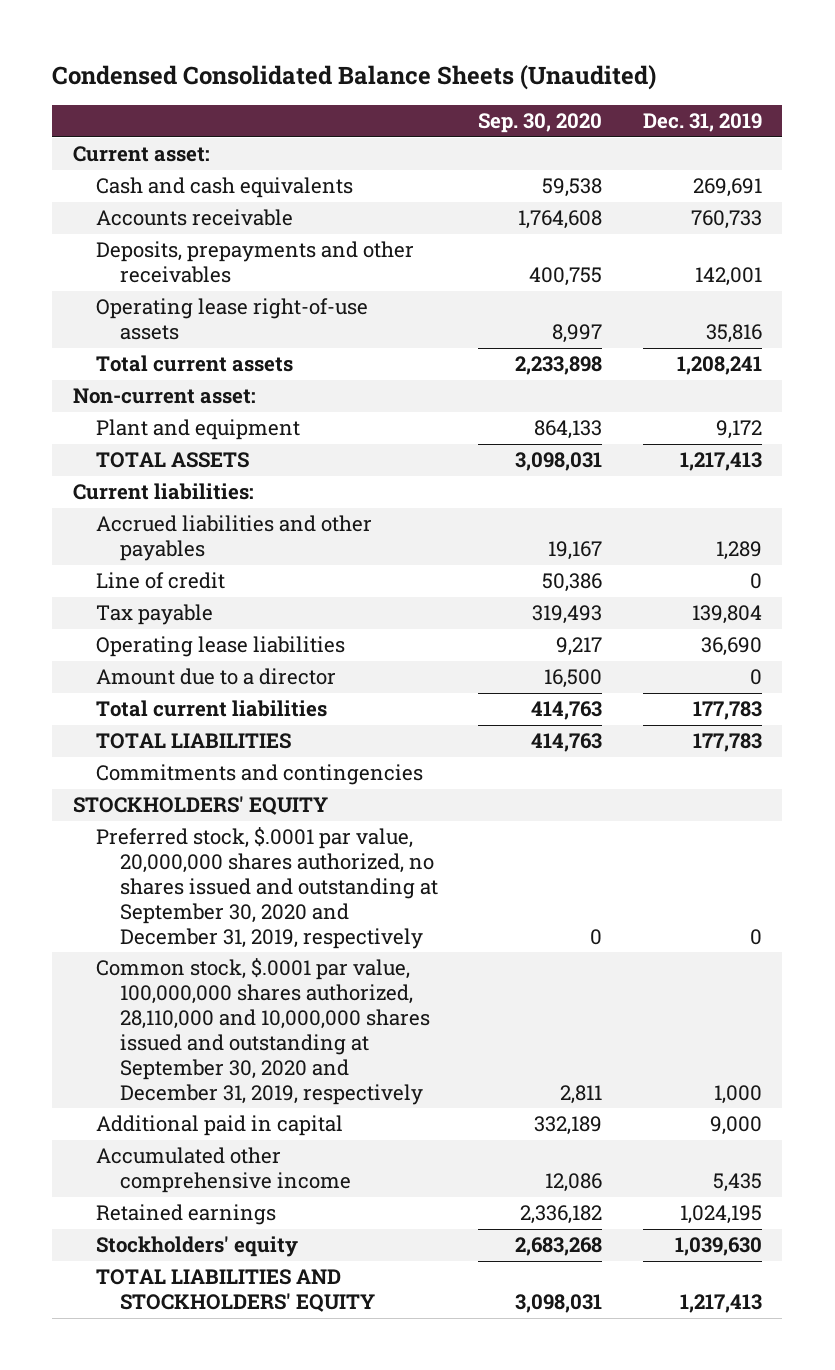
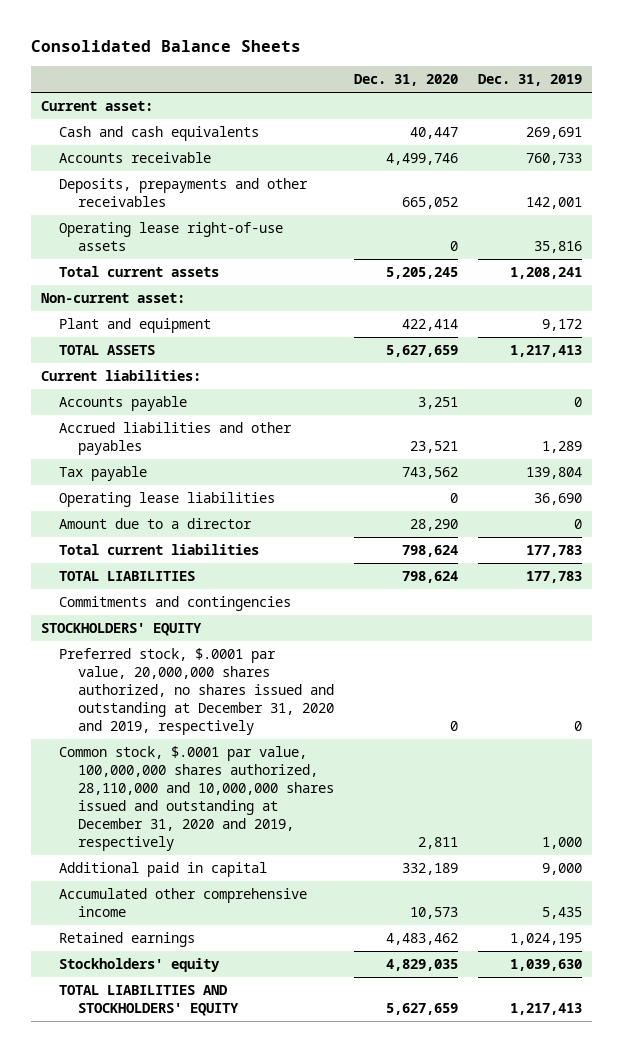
- Condensed Consolidated Balance Sheets (Unaudited)
+ Consolidated Balance Sheets
- | Sep. 30, 2020 | Dec. 31, 2019
+ | Dec. 31, 2020 | Dec. 31, 2019
+ Accounts payable | 3,251 | 0
- Line of credit | 50,386 | 0
- Preferred stock, $.0001 par value, 20,000,000 shares authorized, no shares issued and outstanding at September 30, 2020 and December 31, 2019, respectively | 0 | 0
- Common stock, $.0001 par value, 100,000,000 shares authorized, 28,110,000 and 10,000,000 shares issued and outstanding at September 30, 2020 and December 31, 2019, respectively | 2,811 | 1,000
+ Preferred stock, $.0001 par value, 20,000,000 shares authorized, no shares issued and outstanding at December 31, 2020 and 2019, respectively | 0 | 0
+ Common stock, $.0001 par value, 100,000,000 shares authorized, 28,110,000 and 10,000,000 shares issued and outstanding at December 31, 2020 and 2019, respectively | 2,811 | 1,000

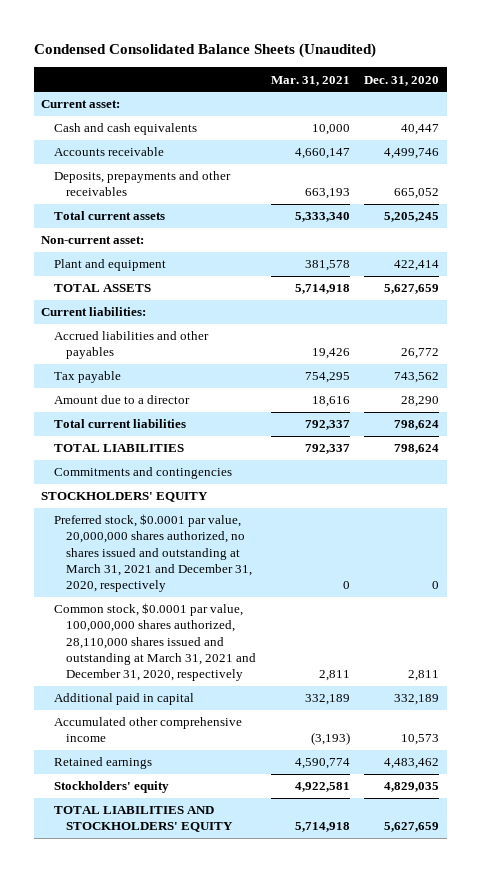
- Consolidated Balance Sheets
+ Condensed Consolidated Balance Sheets (Unaudited)
- | Dec. 31, 2020 | Dec. 31, 2019
+ | Mar. 31, 2021 | Dec. 31, 2020
- Operating lease right-of-use assets | 0 | 35,816
- Accounts payable | 3,251 | 0
- Accrued liabilities and other payables | 23,521 | 1,289
+ Accrued liabilities and other payables | 19,426 | 26,772
- Operating lease liabilities | 0 | 36,690
- Preferred stock, $.0001 par value, 20,000,000 shares authorized, no shares issued and outstanding at December 31, 2020 and 2019, respectively | 0 | 0
- Common stock, $.0001 par value, 100,000,000 shares authorized, 28,110,000 and 10,000,000 shares issued and outstanding at December 31, 2020 and 2019, respectively | 2,811 | 1,000
+ Preferred stock, $0.0001 par value, 20,000,000 shares authorized, no shares issued and outstanding at March 31, 2021 and December 31, 2020, respectively | 0 | 0
+ Common stock, $0.0001 par value, 100,000,000 shares authorized, 28,110,000 shares issued and outstanding at March 31, 2021 and December 31, 2020, respectively | 2,811 | 2,811

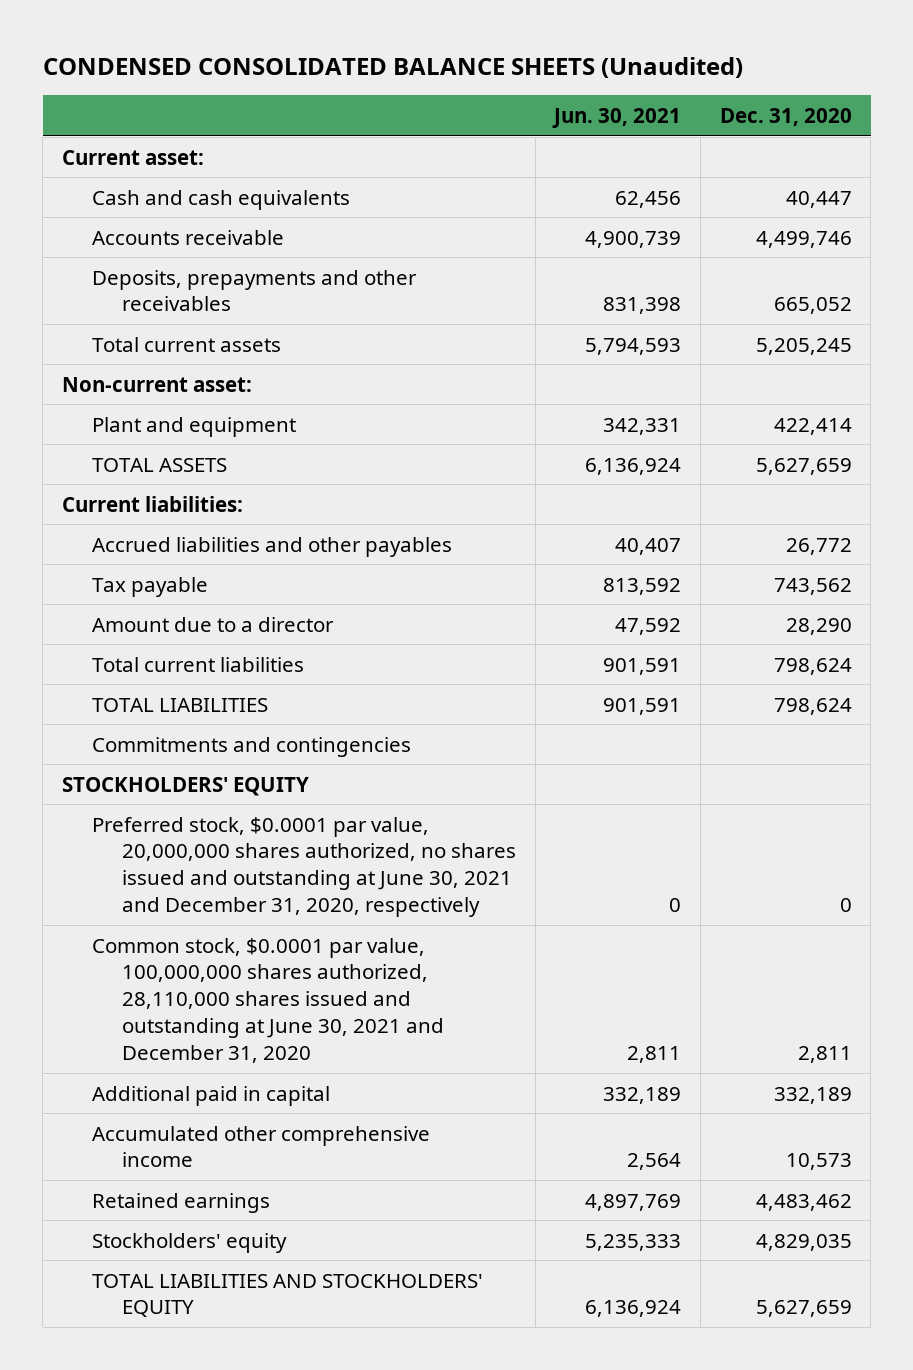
- Condensed Consolidated Balance Sheets (Unaudited)
+ CONDENSED CONSOLIDATED BALANCE SHEETS (Unaudited)
- | Mar. 31, 2021 | Dec. 31, 2020
+ | Jun. 30, 2021 | Dec. 31, 2020
- Preferred stock, $0.0001 par value, 20,000,000 shares authorized, no shares issued and outstanding at March 31, 2021 and December 31, 2020, respectively | 0 | 0
- Common stock, $0.0001 par value, 100,000,000 shares authorized, 28,110,000 shares issued and outstanding at March 31, 2021 and December 31, 2020, respectively | 2,811 | 2,811
+ Preferred stock, $0.0001 par value, 20,000,000 shares authorized, no shares issued and outstanding at June 30, 2021 and December 31, 2020, respectively | 0 | 0
+ Common stock, $0.0001 par value, 100,000,000 shares authorized, 28,110,000 shares issued and outstanding at June 30, 2021 and December 31, 2020 | 2,811 | 2,811

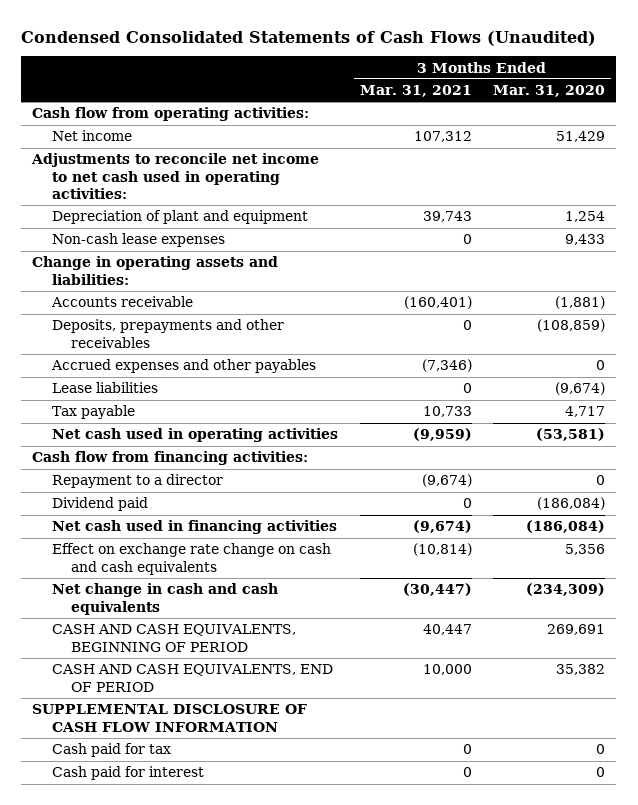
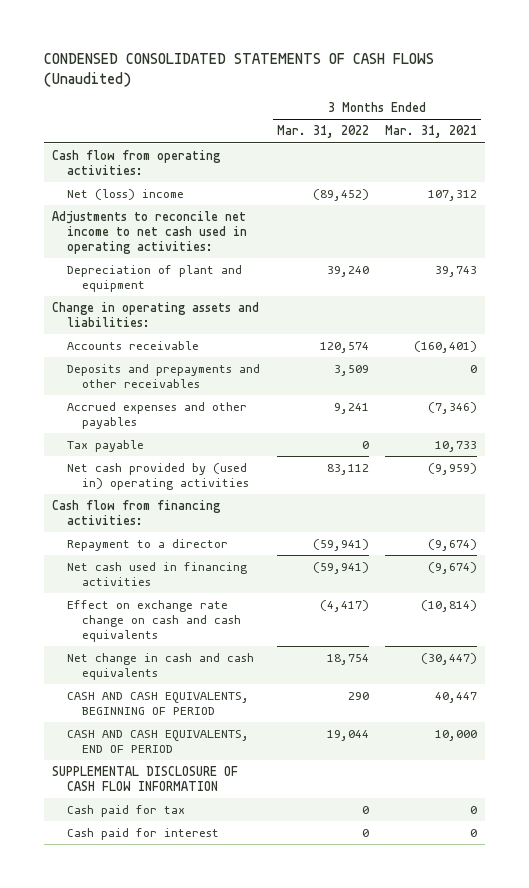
- Condensed Consolidated Statements of Cash Flows (Unaudited)
+ CONDENSED CONSOLIDATED STATEMENTS OF CASH FLOWS (Unaudited)
- | 3 Months Ended Mar. 31, 2021 | 3 Months Ended Mar. 31, 2020
+ | 3 Months Ended Mar. 31, 2022 | 3 Months Ended Mar. 31, 2021
- Net income | 107,312 | 51,429
+ Net (loss) income | (89,452) | 107,312
- Non-cash lease expenses | 0 | 9,433
- Deposits, prepayments and other receivables | 0 | (108,859)
+ Deposits and prepayments and other receivables | 3,509 | 0
- Lease liabilities | 0 | (9,674)
- Net cash used in operating activities | (9,959) | (53,581)
+ Net cash provided by (used in) operating activities | 83,112 | (9,959)
- Dividend paid | 0 | (186,084)

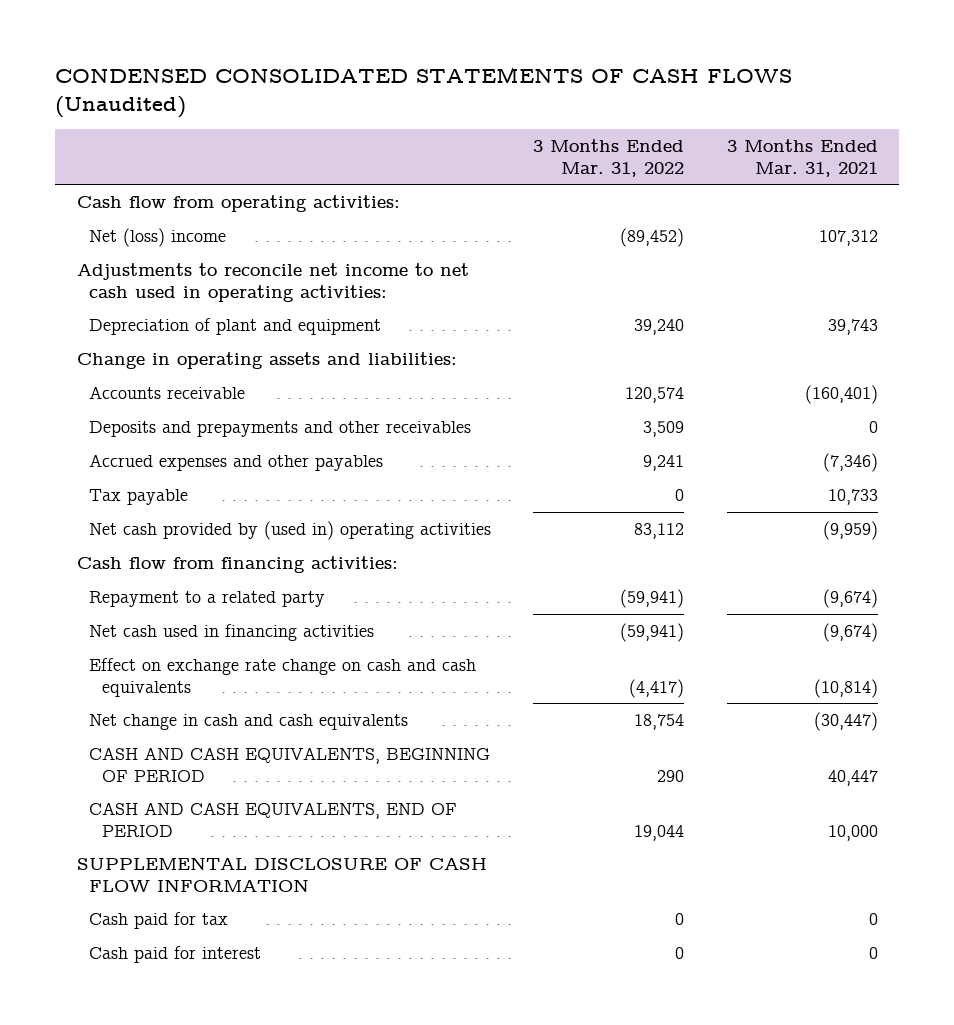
- Repayment to a director | (59,941) | (9,674)
+ Repayment to a related party | (59,941) | (9,674)

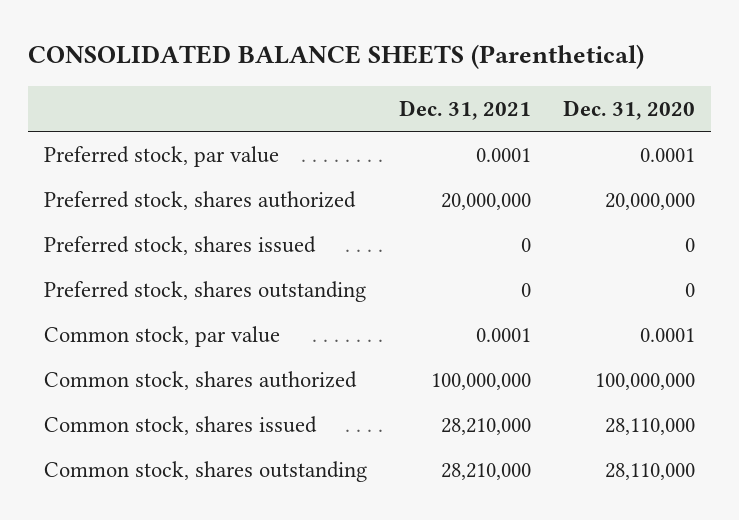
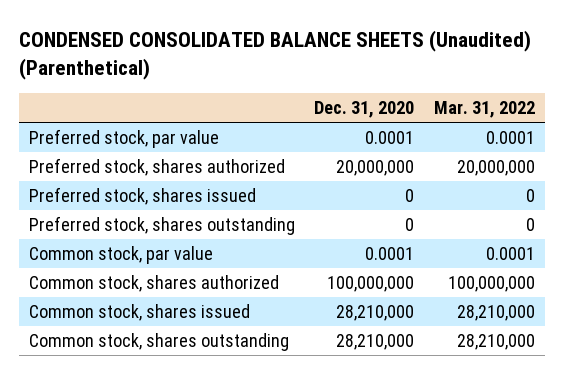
- CONSOLIDATED BALANCE SHEETS (Parenthetical)
+ CONDENSED CONSOLIDATED BALANCE SHEETS (Unaudited) (Parenthetical)
- | Dec. 31, 2021 | Dec. 31, 2020
+ | Dec. 31, 2020 | Mar. 31, 2022
- Common stock, shares issued | 28,210,000 | 28,110,000
- Common stock, shares outstanding | 28,210,000 | 28,110,000
+ Common stock, shares issued | 28,210,000 | 28,210,000
+ Common stock, shares outstanding | 28,210,000 | 28,210,000

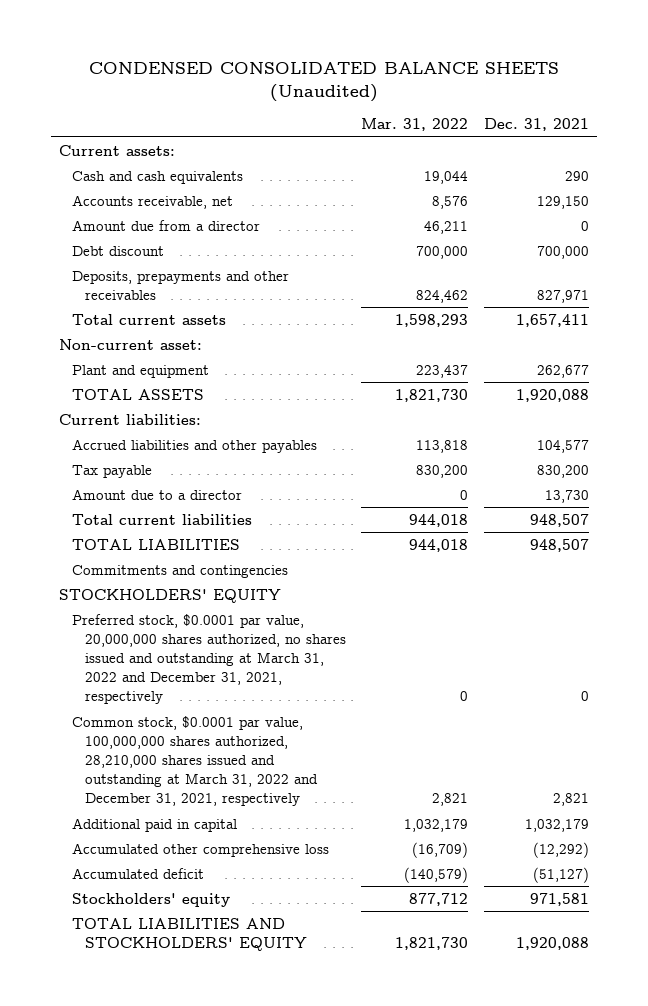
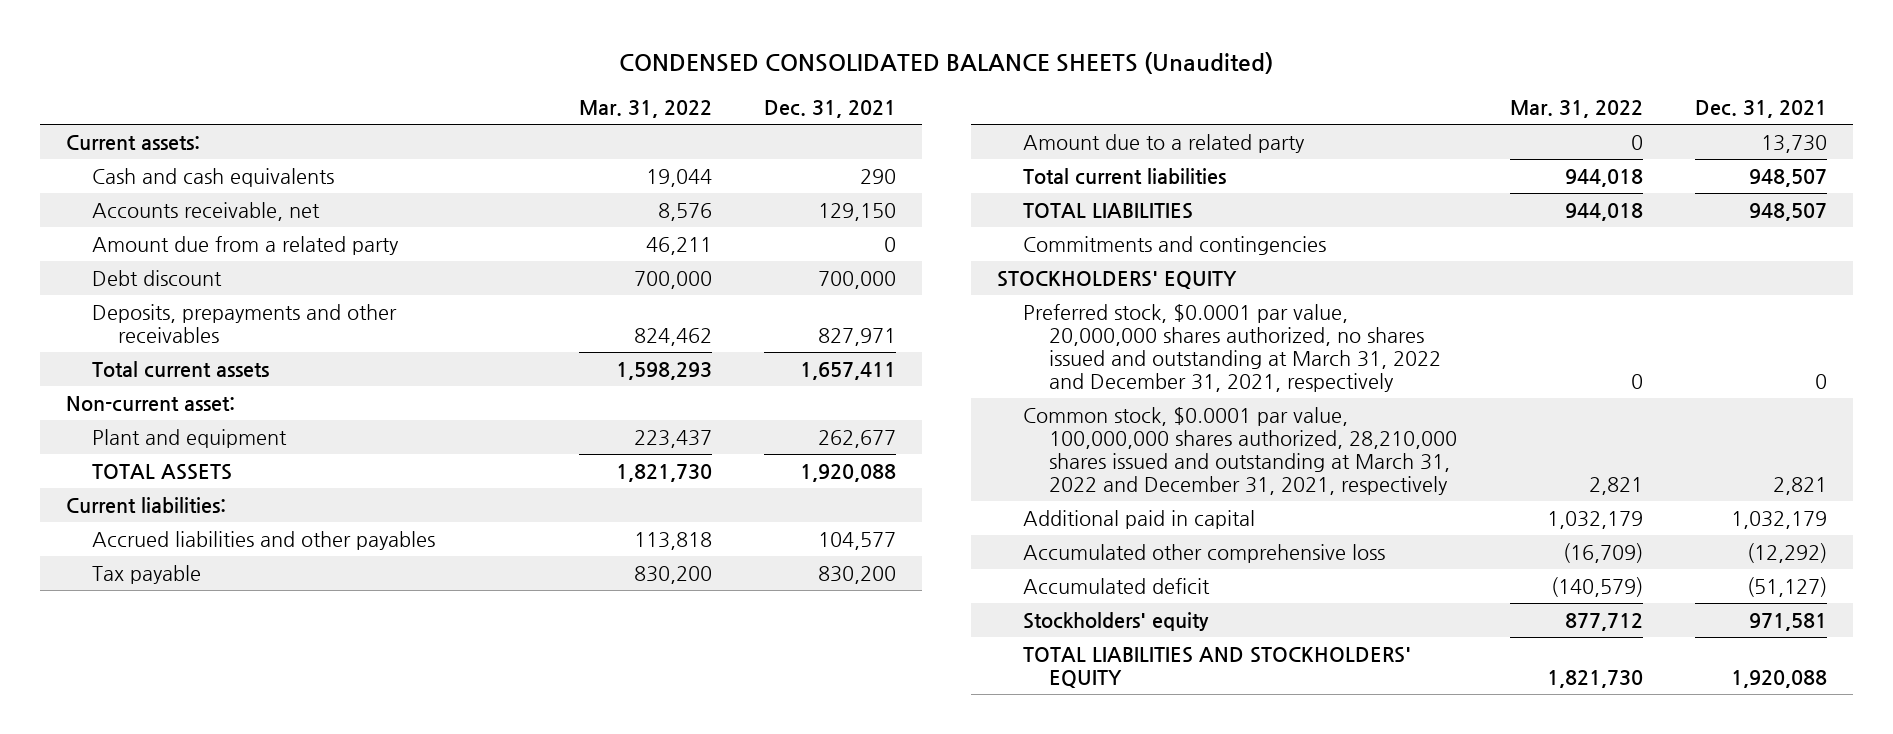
- Amount due from a director | 46,211 | 0
+ Amount due from a related party | 46,211 | 0
- Amount due to a director | 0 | 13,730
+ Amount due to a related party | 0 | 13,730

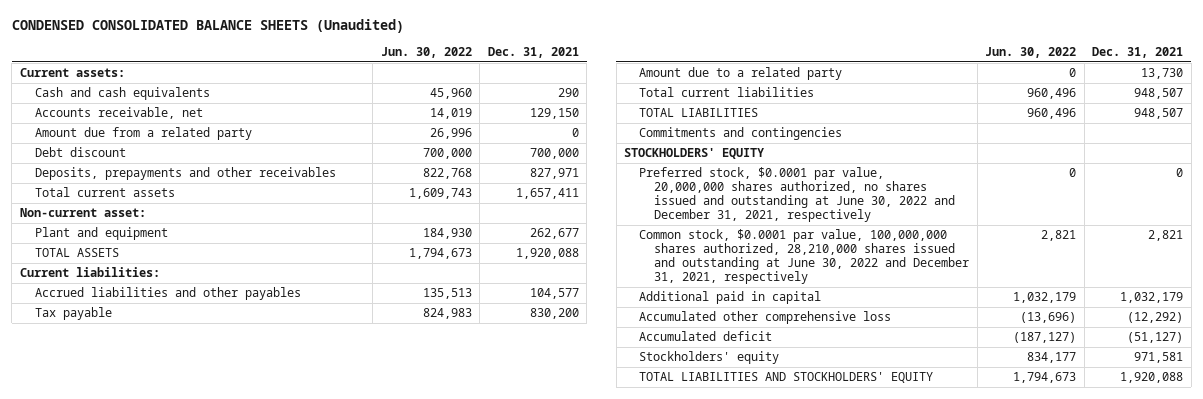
- | Mar. 31, 2022 | Dec. 31, 2021
+ | Jun. 30, 2022 | Dec. 31, 2021
- Preferred stock, $0.0001 par value, 20,000,000 shares authorized, no shares issued and outstanding at March 31, 2022 and December 31, 2021, respectively | 0 | 0
- Common stock, $0.0001 par value, 100,000,000 shares authorized, 28,210,000 shares issued and outstanding at March 31, 2022 and December 31, 2021, respectively | 2,821 | 2,821
+ Preferred stock, $0.0001 par value, 20,000,000 shares authorized, no shares issued and outstanding at June 30, 2022 and December 31, 2021, respectively | 0 | 0
+ Common stock, $0.0001 par value, 100,000,000 shares authorized, 28,210,000 shares issued and outstanding at June 30, 2022 and December 31, 2021, respectively | 2,821 | 2,821

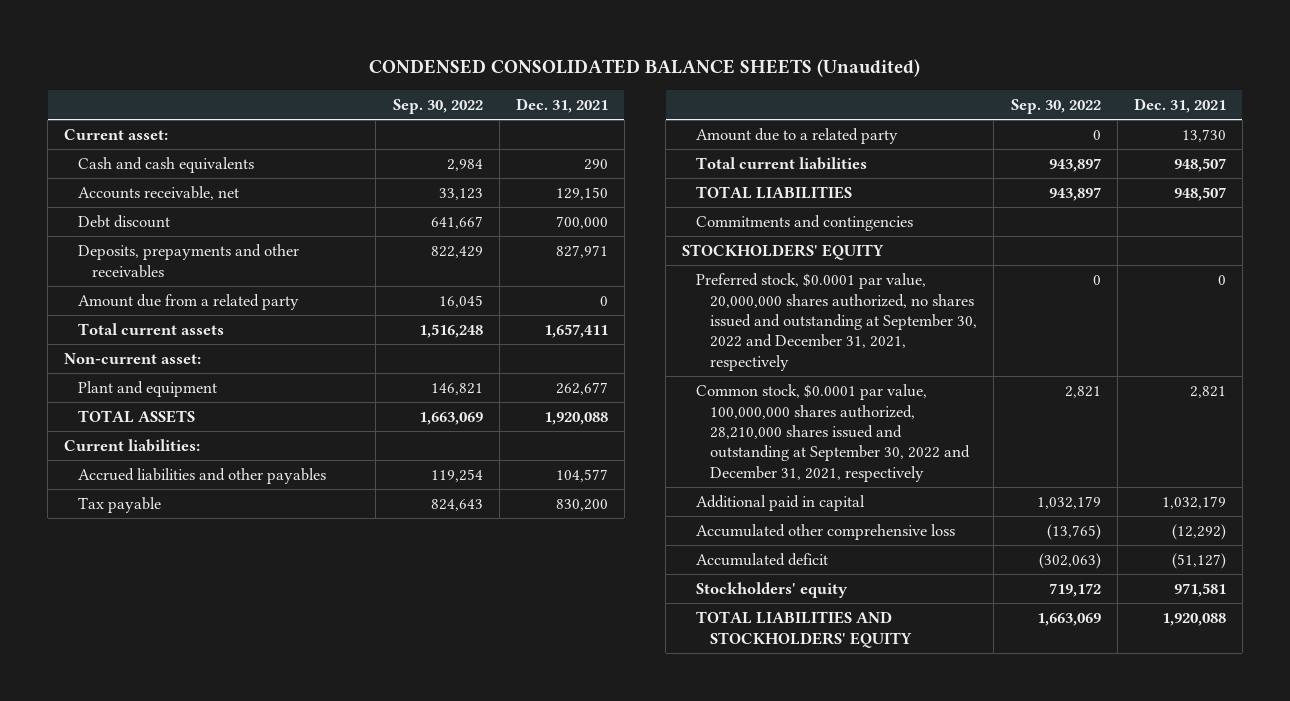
- | Jun. 30, 2022 | Dec. 31, 2021
+ | Sep. 30, 2022 | Dec. 31, 2021
- Current assets:
+ Current asset:
moved down: Amount due from a related party | 16,045 | 0
- Preferred stock, $0.0001 par value, 20,000,000 shares authorized, no shares issued and outstanding at June 30, 2022 and December 31, 2021, respectively | 0 | 0
- Common stock, $0.0001 par value, 100,000,000 shares authorized, 28,210,000 shares issued and outstanding at June 30, 2022 and December 31, 2021, respectively | 2,821 | 2,821
+ Preferred stock, $0.0001 par value, 20,000,000 shares authorized, no shares issued and outstanding at September 30, 2022 and December 31, 2021, respectively | 0 | 0
+ Common stock, $0.0001 par value, 100,000,000 shares authorized, 28,210,000 shares issued and outstanding at September 30, 2022 and December 31, 2021, respectively | 2,821 | 2,821

